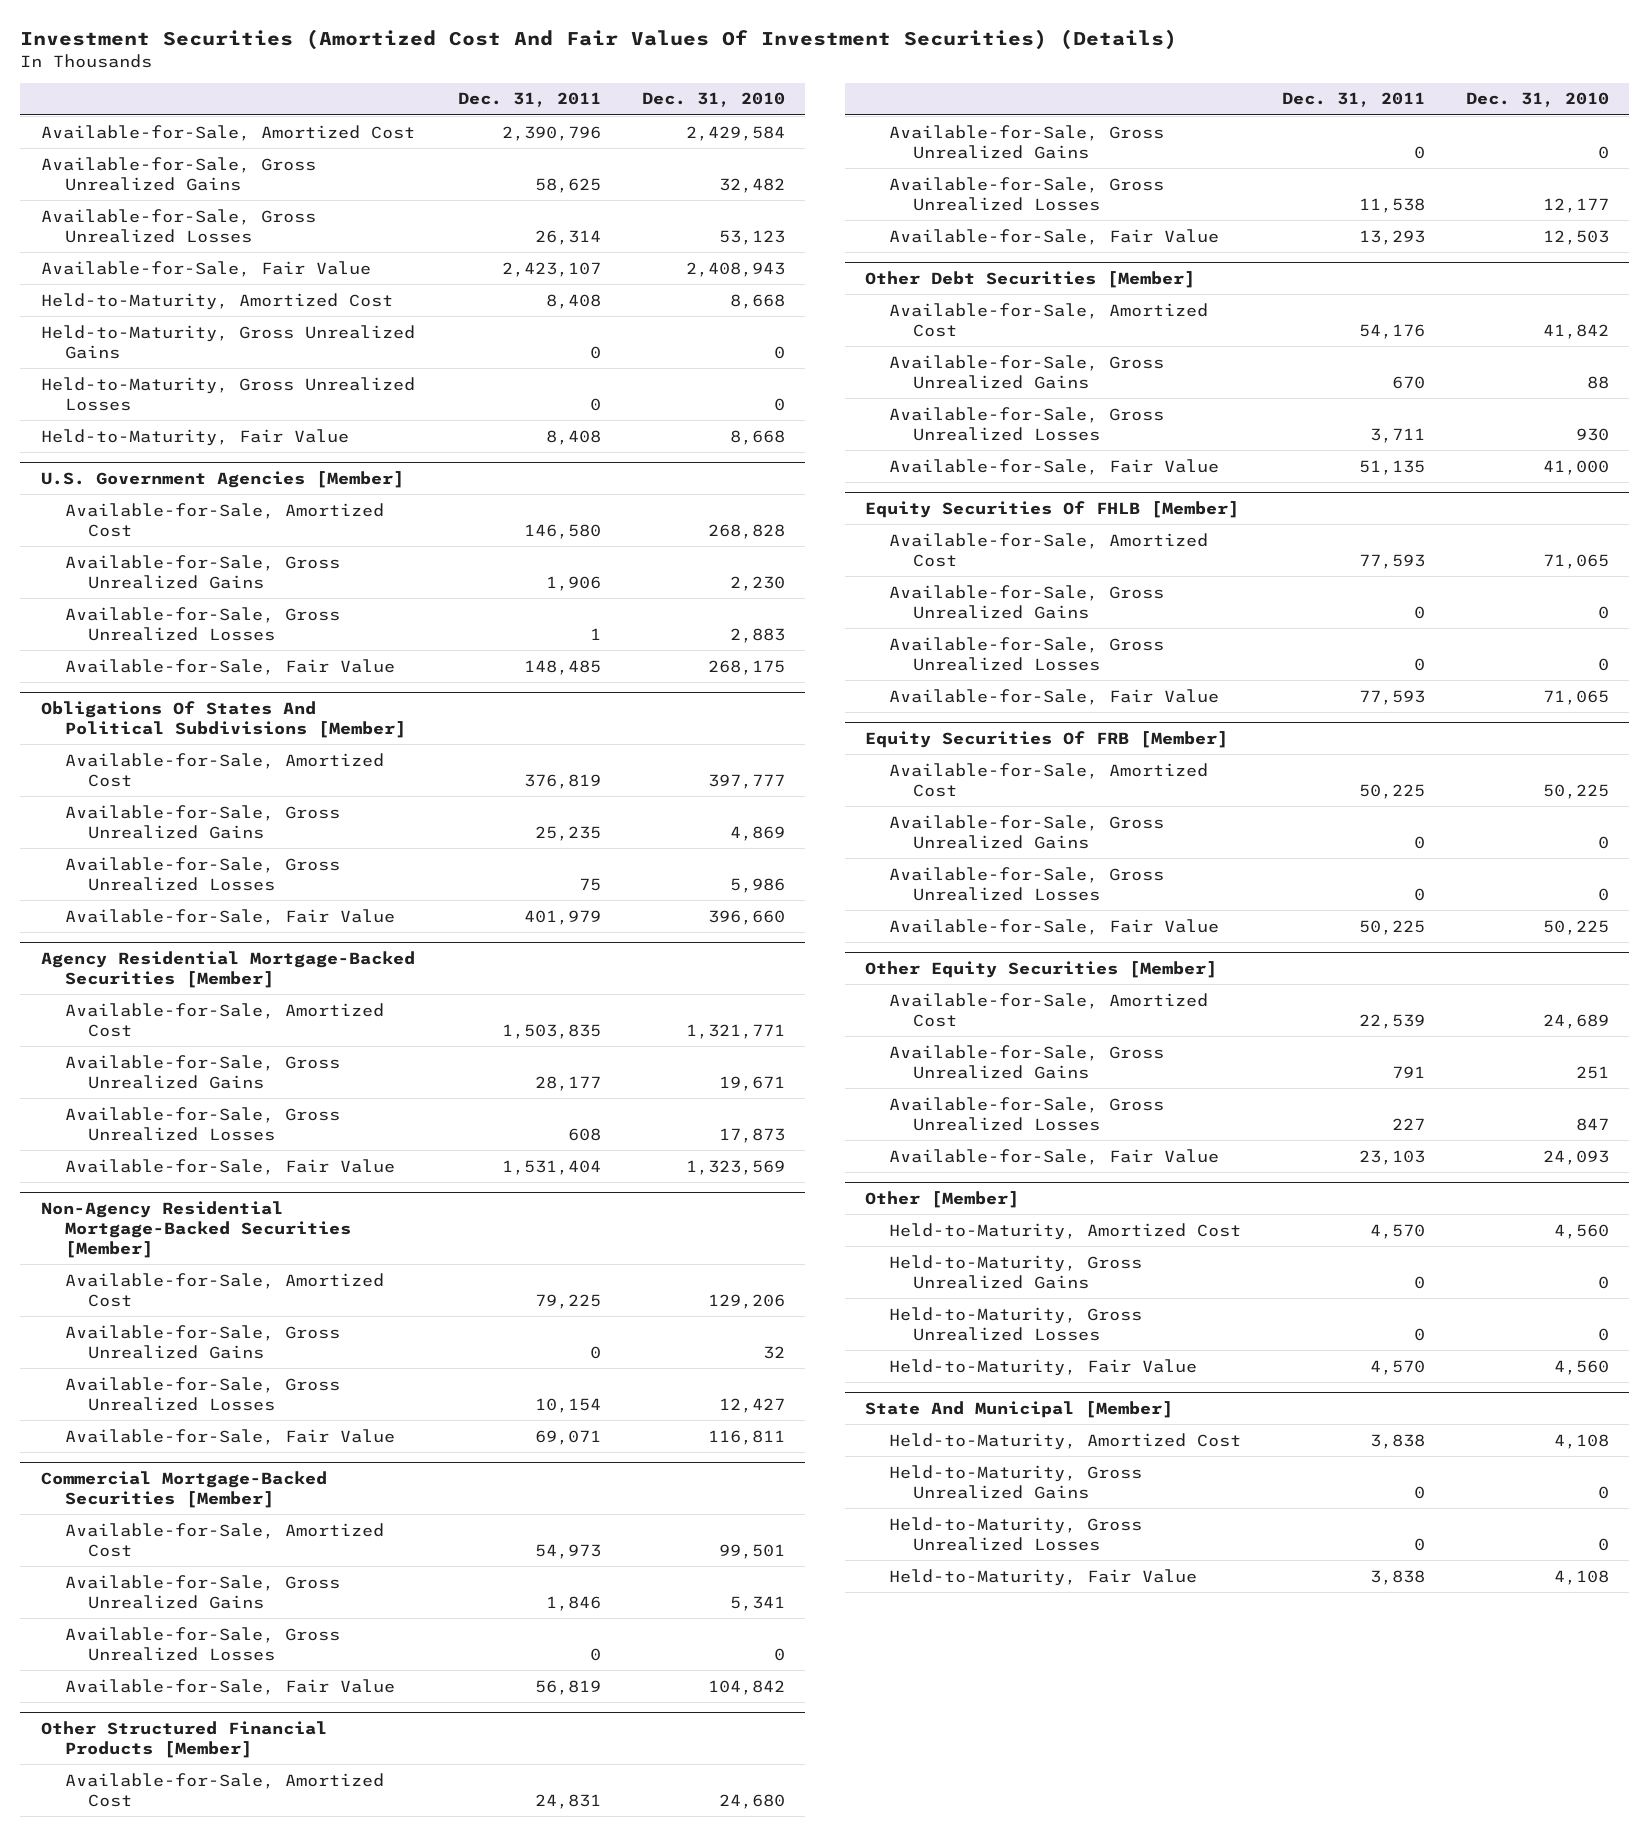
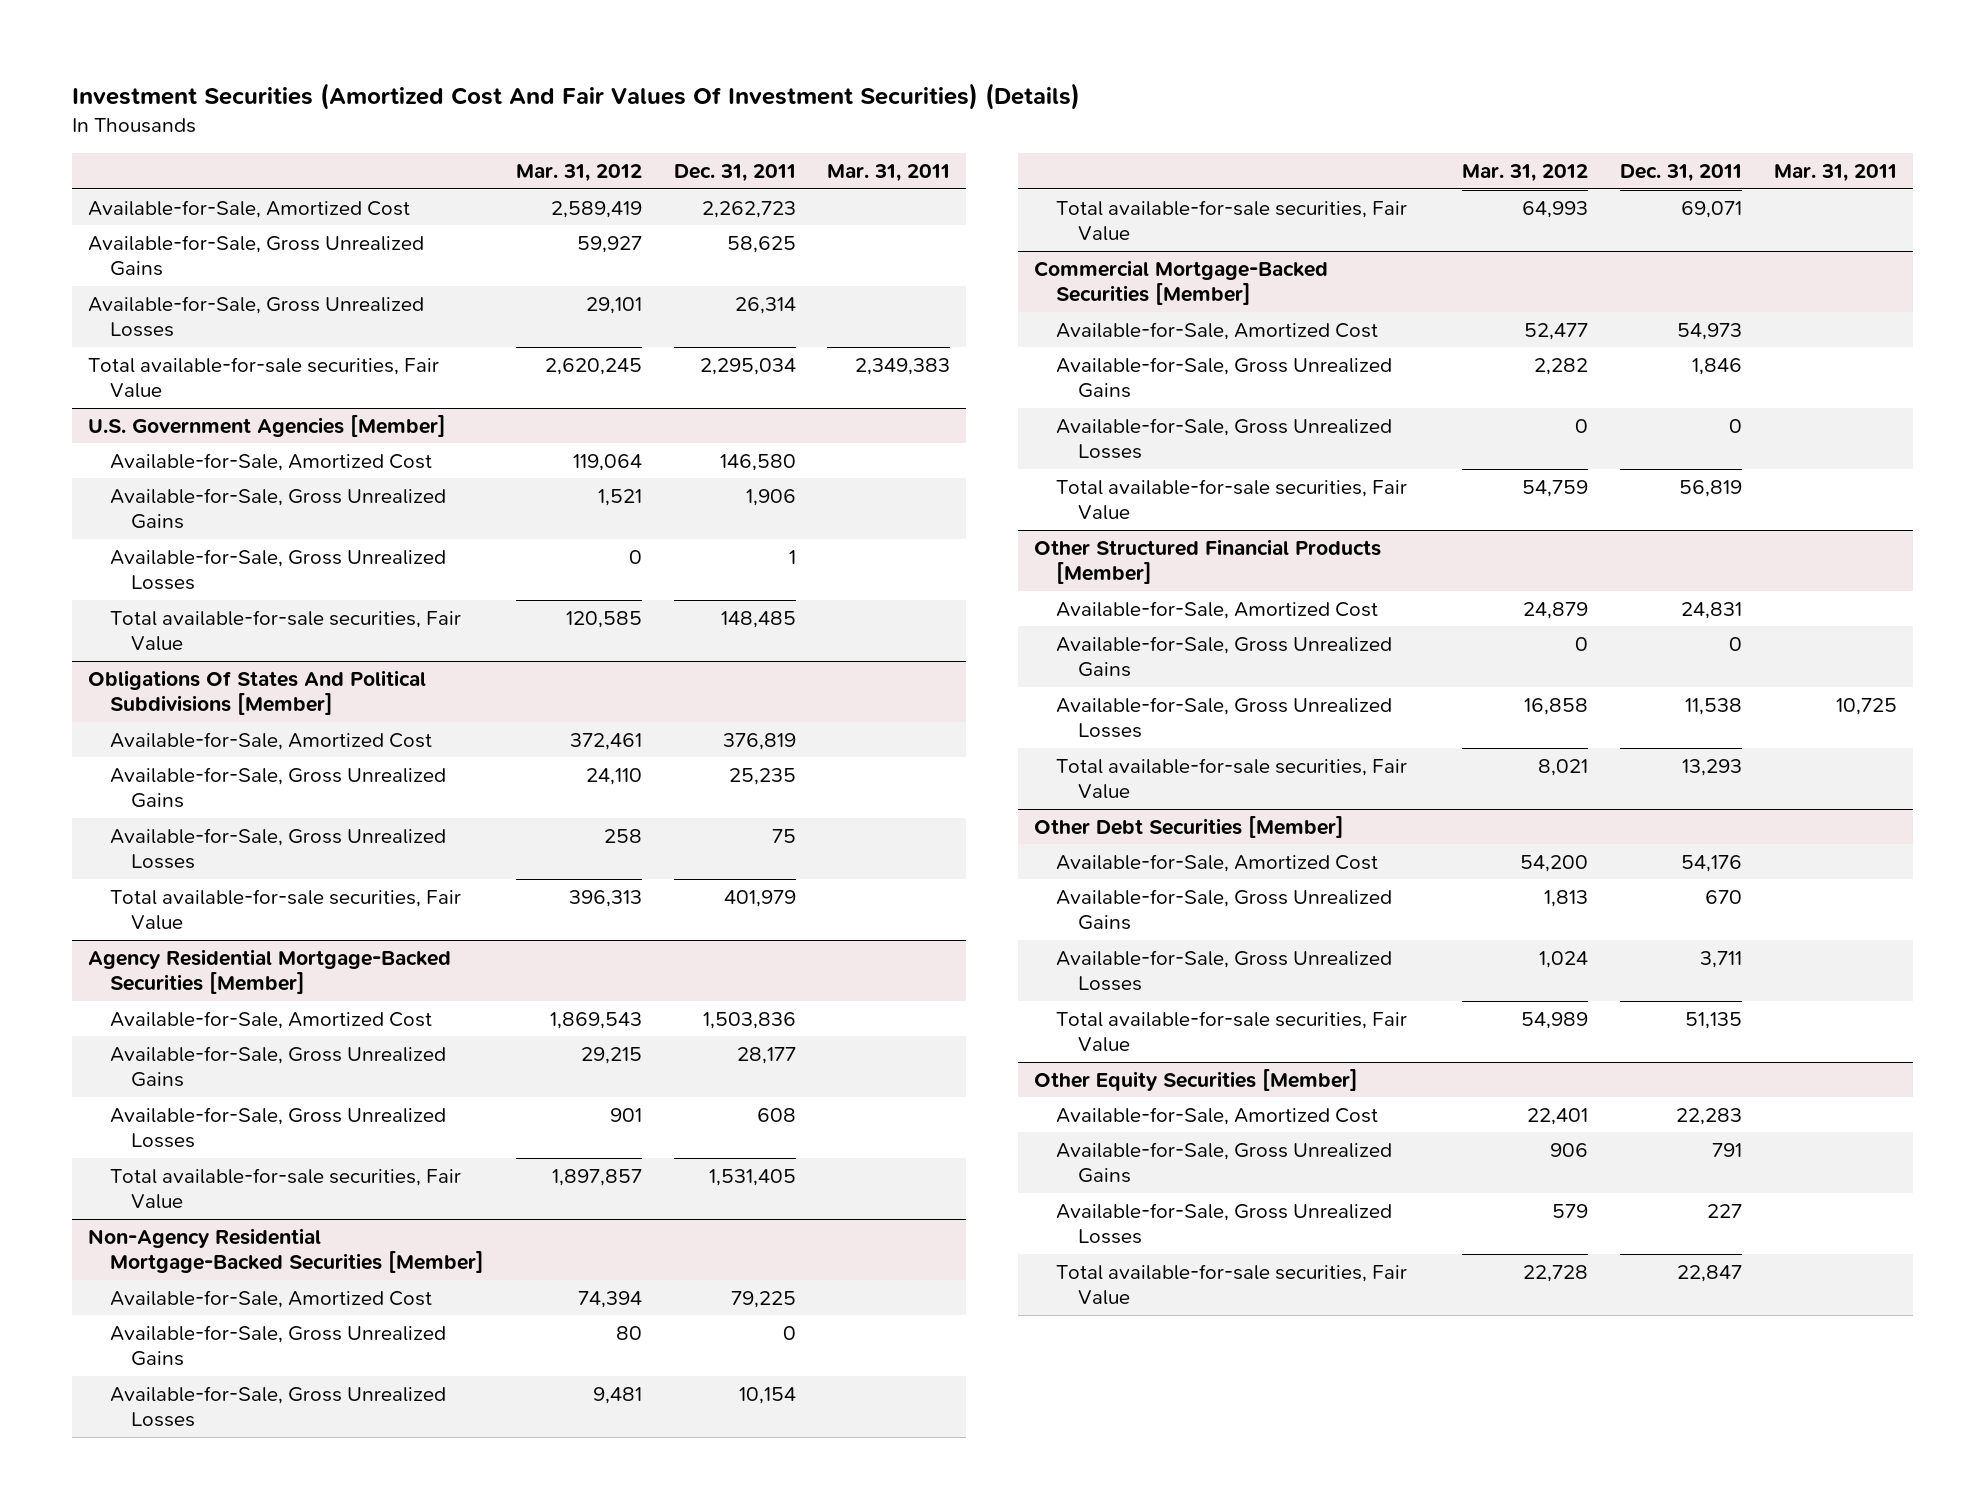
- | Dec. 31, 2011 | Dec. 31, 2010
+ | Mar. 31, 2012 | Dec. 31, 2011 | Mar. 31, 2011
- Available-for-Sale, Amortized Cost | 2,390,796 | 2,429,584
+ Available-for-Sale, Amortized Cost | 2,589,419 | 2,262,723 |
- Available-for-Sale, Fair Value | 2,423,107 | 2,408,943
- Held-to-Maturity, Amortized Cost | 8,408 | 8,668
- Held-to-Maturity, Gross Unrealized Gains | 0 | 0
- Held-to-Maturity, Gross Unrealized Losses | 0 | 0
- Held-to-Maturity, Fair Value | 8,408 | 8,668
+ Total available-for-sale securities, Fair Value | 2,620,245 | 2,295,034 | 2,349,383
@ U.S. Government Agencies [Member]
- Available-for-Sale, Fair Value | 148,485 | 268,175
+ Total available-for-sale securities, Fair Value | 120,585 | 148,485 |
@ Obligations Of States And Political Subdivisions [Member]
- Available-for-Sale, Fair Value | 401,979 | 396,660
+ Total available-for-sale securities, Fair Value | 396,313 | 401,979 |
@ Agency Residential Mortgage-Backed Securities [Member]
- Available-for-Sale, Amortized Cost | 1,503,835 | 1,321,771
+ Available-for-Sale, Amortized Cost | 1,869,543 | 1,503,836 |
- Available-for-Sale, Fair Value | 1,531,404 | 1,323,569
+ Total available-for-sale securities, Fair Value | 1,897,857 | 1,531,405 |
@ Non-Agency Residential Mortgage-Backed Securities [Member]
- Available-for-Sale, Fair Value | 69,071 | 116,811
+ Total available-for-sale securities, Fair Value | 64,993 | 69,071 |
@ Commercial Mortgage-Backed Securities [Member]
- Available-for-Sale, Fair Value | 56,819 | 104,842
+ Total available-for-sale securities, Fair Value | 54,759 | 56,819 |
@ Other Structured Financial Products [Member]
- Available-for-Sale, Fair Value | 13,293 | 12,503
+ Total available-for-sale securities, Fair Value | 8,021 | 13,293 |
@ Other Debt Securities [Member]
- Available-for-Sale, Fair Value | 51,135 | 41,000
- Equity Securities Of FHLB [Member]
- Available-for-Sale, Amortized Cost | 77,593 | 71,065
- Available-for-Sale, Gross Unrealized Gains | 0 | 0
- Available-for-Sale, Gross Unrealized Losses | 0 | 0
- Available-for-Sale, Fair Value | 77,593 | 71,065
- Equity Securities Of FRB [Member]
- Available-for-Sale, Amortized Cost | 50,225 | 50,225
- Available-for-Sale, Gross Unrealized Gains | 0 | 0
- Available-for-Sale, Gross Unrealized Losses | 0 | 0
- Available-for-Sale, Fair Value | 50,225 | 50,225
@ Other Debt Securities [Member]
+ Total available-for-sale securities, Fair Value | 54,989 | 51,135 |
@ Other Equity Securities [Member]
- Available-for-Sale, Amortized Cost | 22,539 | 24,689
+ Available-for-Sale, Amortized Cost | 22,401 | 22,283 |
- Available-for-Sale, Fair Value | 23,103 | 24,093
- Other [Member]
- Held-to-Maturity, Amortized Cost | 4,570 | 4,560
- Held-to-Maturity, Gross Unrealized Gains | 0 | 0
- Held-to-Maturity, Gross Unrealized Losses | 0 | 0
- Held-to-Maturity, Fair Value | 4,570 | 4,560
- State And Municipal [Member]
- Held-to-Maturity, Amortized Cost | 3,838 | 4,108
- Held-to-Maturity, Gross Unrealized Gains | 0 | 0
- Held-to-Maturity, Gross Unrealized Losses | 0 | 0
- Held-to-Maturity, Fair Value | 3,838 | 4,108
@ Other Equity Securities [Member]
+ Total available-for-sale securities, Fair Value | 22,728 | 22,847 |

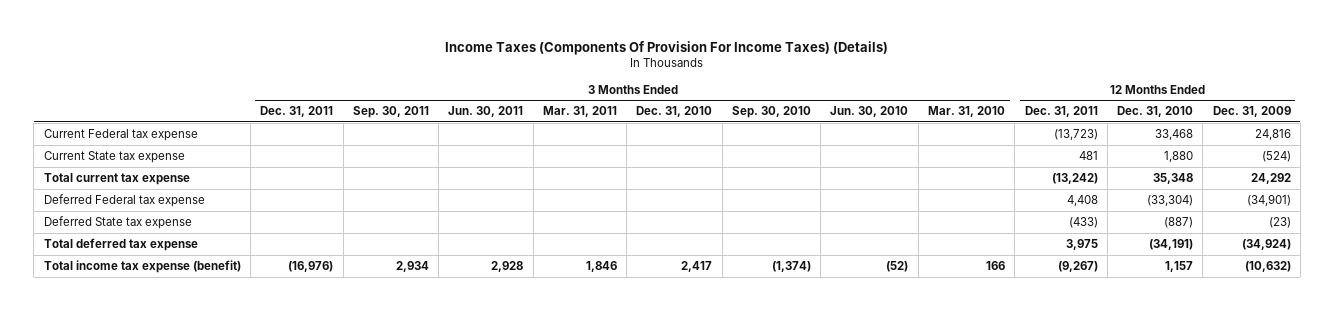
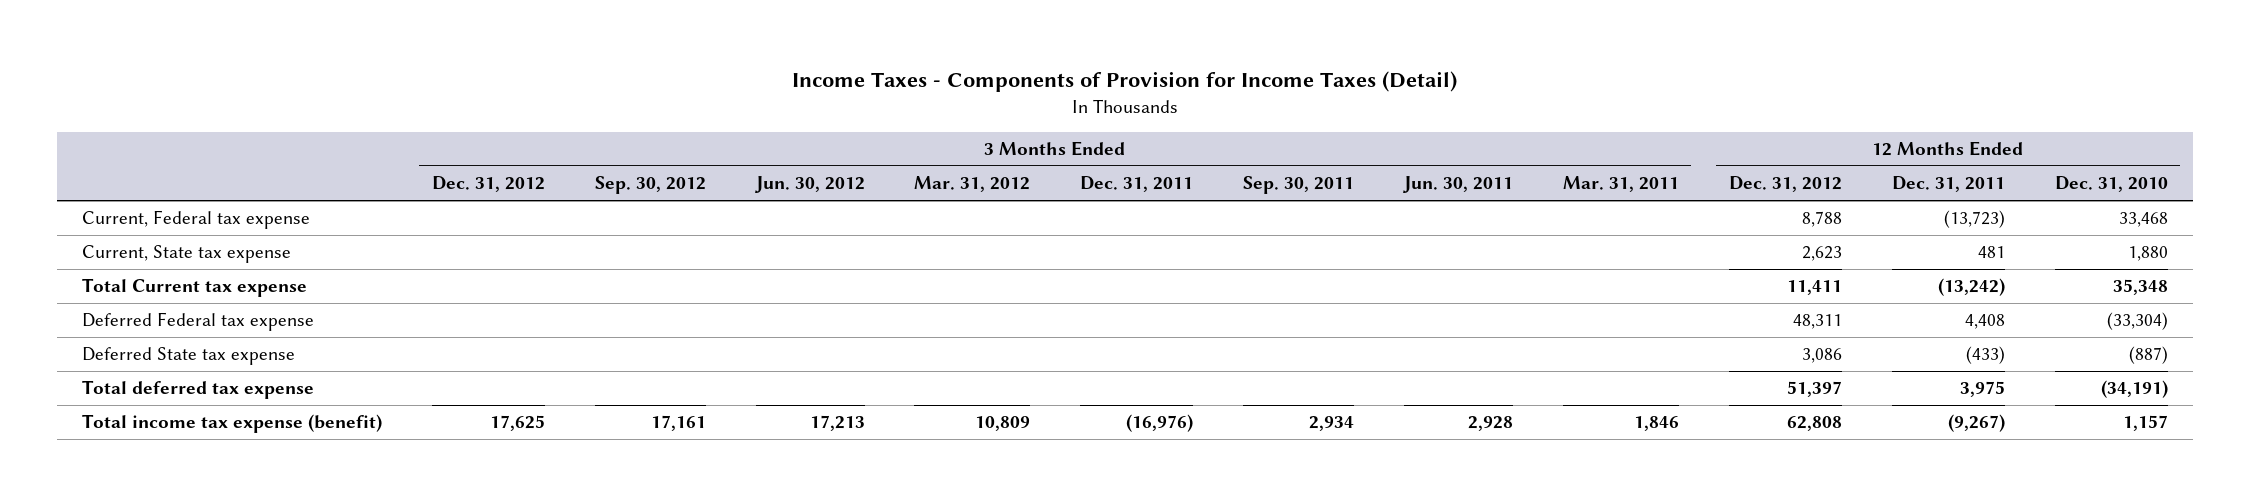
- Income Taxes (Components Of Provision For Income Taxes) (Details)
+ Income Taxes - Components of Provision for Income Taxes (Detail)
- | 3 Months Ended Dec. 31, 2011 | 3 Months Ended Sep. 30, 2011 | 3 Months Ended Jun. 30, 2011 | 3 Months Ended Mar. 31, 2011 | 3 Months Ended Dec. 31, 2010 | 3 Months Ended Sep. 30, 2010 | 3 Months Ended Jun. 30, 2010 | 3 Months Ended Mar. 31, 2010 | 12 Months Ended Dec. 31, 2011 | 12 Months Ended Dec. 31, 2010 | 12 Months Ended Dec. 31, 2009
+ | 3 Months Ended Dec. 31, 2012 | 3 Months Ended Sep. 30, 2012 | 3 Months Ended Jun. 30, 2012 | 3 Months Ended Mar. 31, 2012 | 3 Months Ended Dec. 31, 2011 | 3 Months Ended Sep. 30, 2011 | 3 Months Ended Jun. 30, 2011 | 3 Months Ended Mar. 31, 2011 | 12 Months Ended Dec. 31, 2012 | 12 Months Ended Dec. 31, 2011 | 12 Months Ended Dec. 31, 2010
- Current Federal tax expense | | | | | | | | | (13,723) | 33,468 | 24,816
- Current State tax expense | | | | | | | | | 481 | 1,880 | (524)
- Total current tax expense | | | | | | | | | (13,242) | 35,348 | 24,292
+ Current, Federal tax expense | | | | | | | | | 8,788 | (13,723) | 33,468
+ Current, State tax expense | | | | | | | | | 2,623 | 481 | 1,880
+ Total Current tax expense | | | | | | | | | 11,411 | (13,242) | 35,348

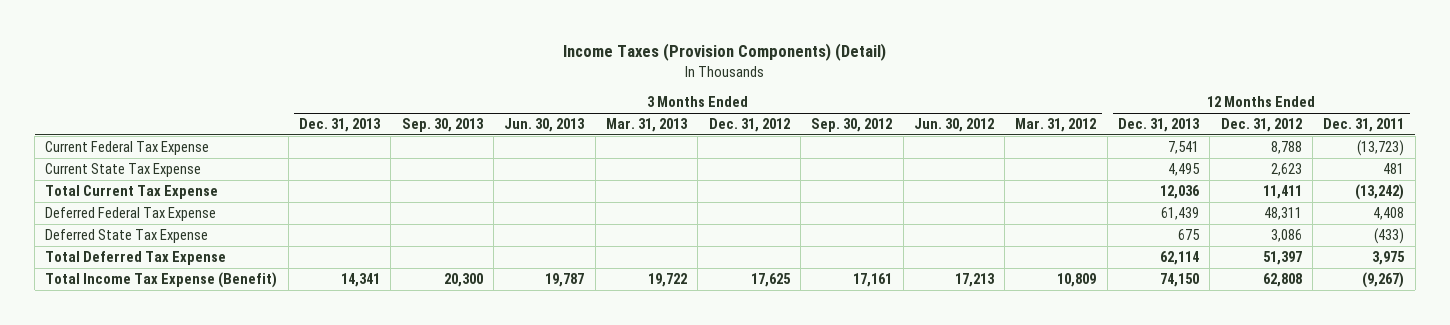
- Income Taxes - Components of Provision for Income Taxes (Detail)
+ Income Taxes (Provision Components) (Detail)
- | 3 Months Ended Dec. 31, 2012 | 3 Months Ended Sep. 30, 2012 | 3 Months Ended Jun. 30, 2012 | 3 Months Ended Mar. 31, 2012 | 3 Months Ended Dec. 31, 2011 | 3 Months Ended Sep. 30, 2011 | 3 Months Ended Jun. 30, 2011 | 3 Months Ended Mar. 31, 2011 | 12 Months Ended Dec. 31, 2012 | 12 Months Ended Dec. 31, 2011 | 12 Months Ended Dec. 31, 2010
+ | 3 Months Ended Dec. 31, 2013 | 3 Months Ended Sep. 30, 2013 | 3 Months Ended Jun. 30, 2013 | 3 Months Ended Mar. 31, 2013 | 3 Months Ended Dec. 31, 2012 | 3 Months Ended Sep. 30, 2012 | 3 Months Ended Jun. 30, 2012 | 3 Months Ended Mar. 31, 2012 | 12 Months Ended Dec. 31, 2013 | 12 Months Ended Dec. 31, 2012 | 12 Months Ended Dec. 31, 2011
- Current, Federal tax expense | | | | | | | | | 8,788 | (13,723) | 33,468
- Current, State tax expense | | | | | | | | | 2,623 | 481 | 1,880
- Total Current tax expense | | | | | | | | | 11,411 | (13,242) | 35,348
- Deferred Federal tax expense | | | | | | | | | 48,311 | 4,408 | (33,304)
- Deferred State tax expense | | | | | | | | | 3,086 | (433) | (887)
- Total deferred tax expense | | | | | | | | | 51,397 | 3,975 | (34,191)
- Total income tax expense (benefit) | 17,625 | 17,161 | 17,213 | 10,809 | (16,976) | 2,934 | 2,928 | 1,846 | 62,808 | (9,267) | 1,157
+ Current Federal Tax Expense | | | | | | | | | 7,541 | 8,788 | (13,723)
+ Current State Tax Expense | | | | | | | | | 4,495 | 2,623 | 481
+ Total Current Tax Expense | | | | | | | | | 12,036 | 11,411 | (13,242)
+ Deferred Federal Tax Expense | | | | | | | | | 61,439 | 48,311 | 4,408
+ Deferred State Tax Expense | | | | | | | | | 675 | 3,086 | (433)
+ Total Deferred Tax Expense | | | | | | | | | 62,114 | 51,397 | 3,975
+ Total Income Tax Expense (Benefit) | 14,341 | 20,300 | 19,787 | 19,722 | 17,625 | 17,161 | 17,213 | 10,809 | 74,150 | 62,808 | (9,267)

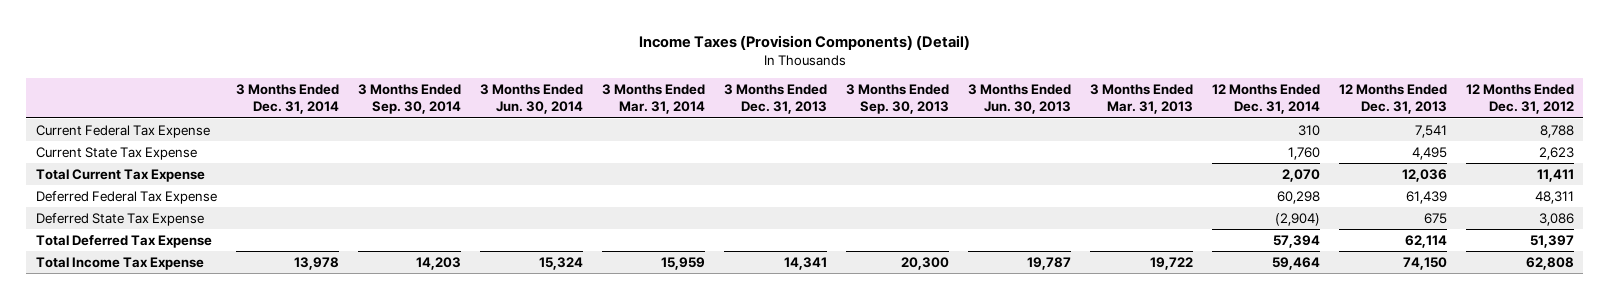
- | 3 Months Ended Dec. 31, 2013 | 3 Months Ended Sep. 30, 2013 | 3 Months Ended Jun. 30, 2013 | 3 Months Ended Mar. 31, 2013 | 3 Months Ended Dec. 31, 2012 | 3 Months Ended Sep. 30, 2012 | 3 Months Ended Jun. 30, 2012 | 3 Months Ended Mar. 31, 2012 | 12 Months Ended Dec. 31, 2013 | 12 Months Ended Dec. 31, 2012 | 12 Months Ended Dec. 31, 2011
+ | 3 Months Ended Dec. 31, 2014 | 3 Months Ended Sep. 30, 2014 | 3 Months Ended Jun. 30, 2014 | 3 Months Ended Mar. 31, 2014 | 3 Months Ended Dec. 31, 2013 | 3 Months Ended Sep. 30, 2013 | 3 Months Ended Jun. 30, 2013 | 3 Months Ended Mar. 31, 2013 | 12 Months Ended Dec. 31, 2014 | 12 Months Ended Dec. 31, 2013 | 12 Months Ended Dec. 31, 2012
- Total Income Tax Expense (Benefit) | 14,341 | 20,300 | 19,787 | 19,722 | 17,625 | 17,161 | 17,213 | 10,809 | 74,150 | 62,808 | (9,267)
+ Total Income Tax Expense | 13,978 | 14,203 | 15,324 | 15,959 | 14,341 | 20,300 | 19,787 | 19,722 | 59,464 | 74,150 | 62,808

